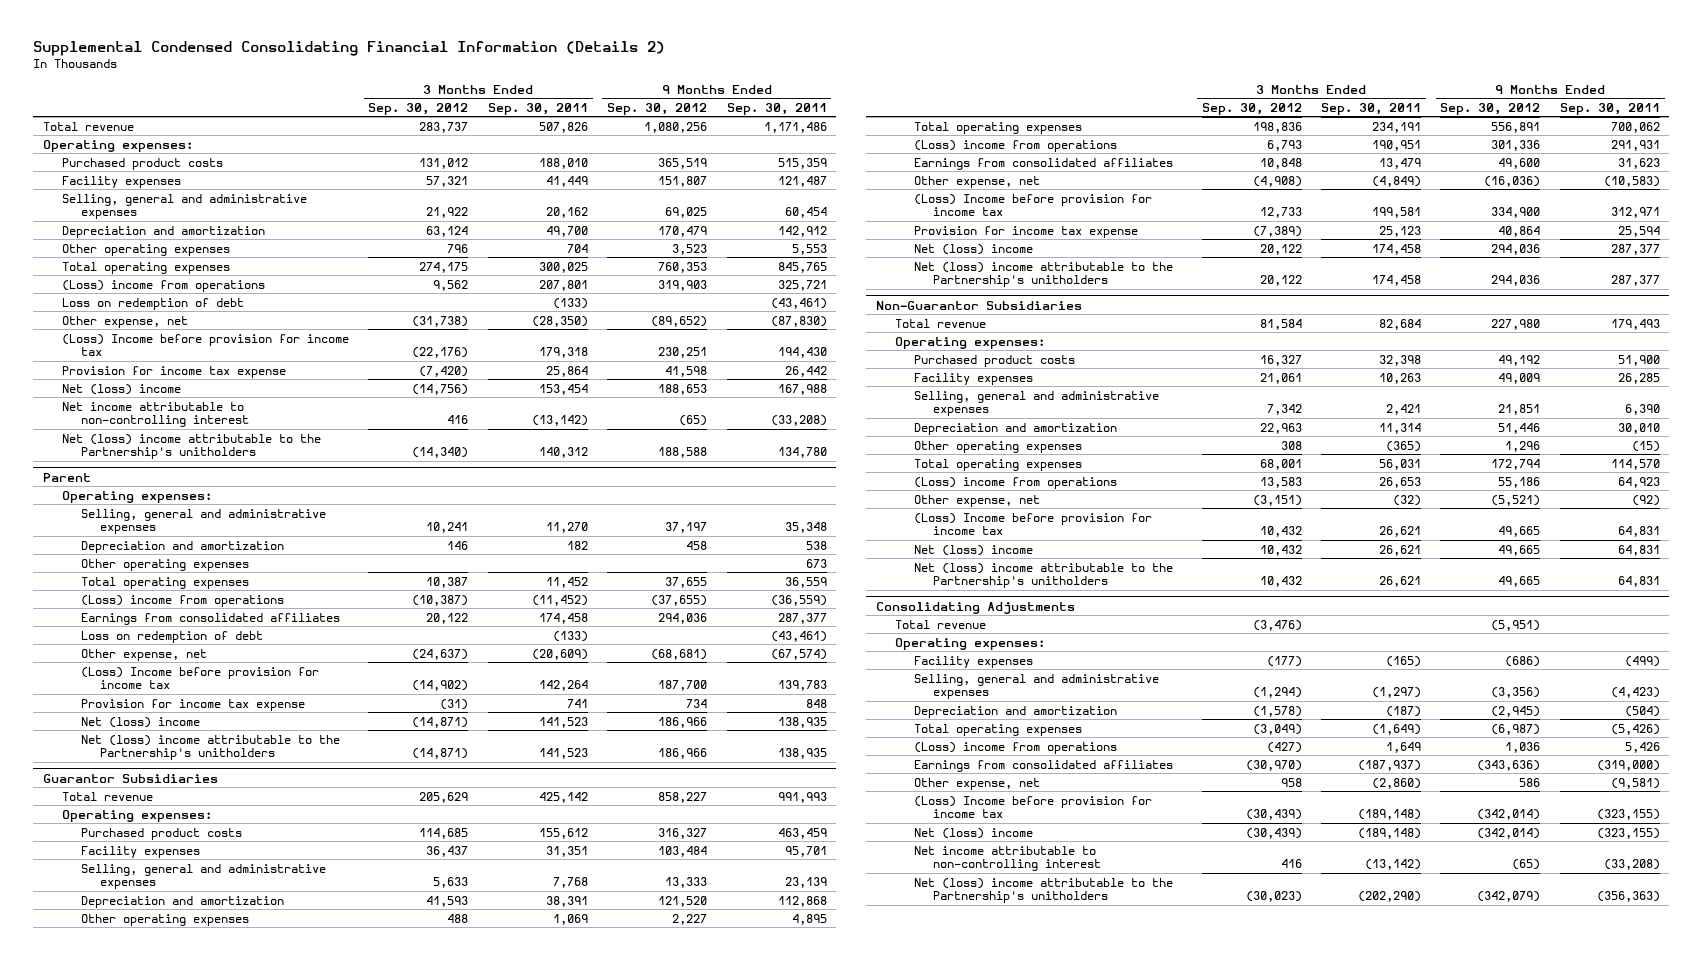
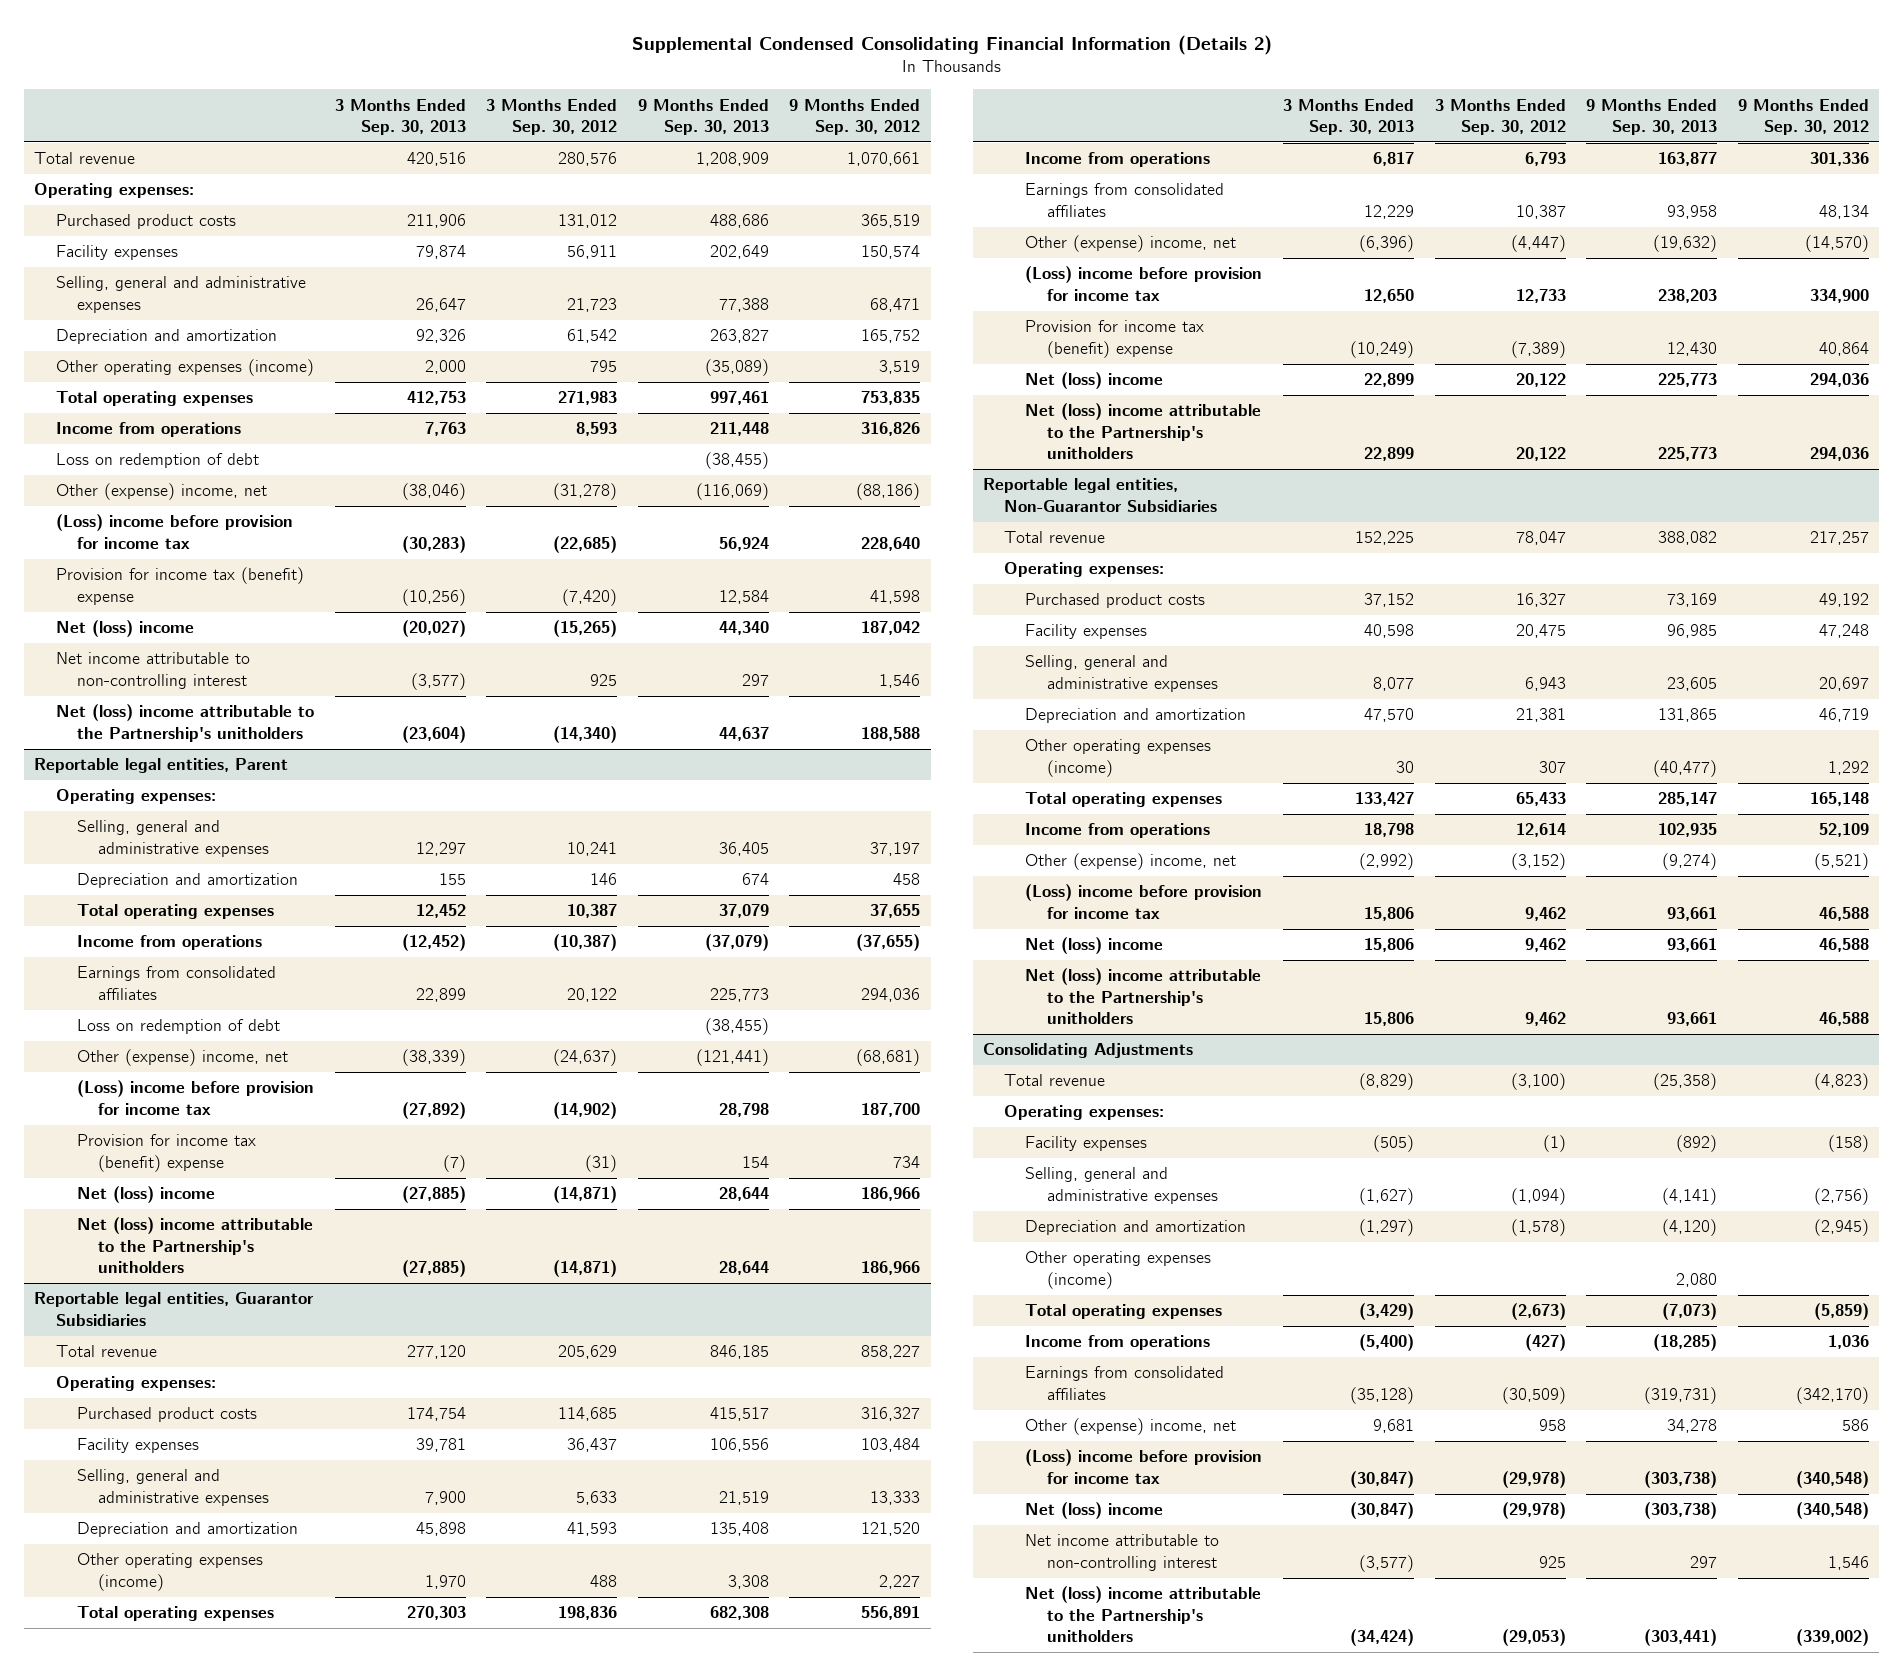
- | 3 Months Ended Sep. 30, 2012 | 3 Months Ended Sep. 30, 2011 | 9 Months Ended Sep. 30, 2012 | 9 Months Ended Sep. 30, 2011
+ | 3 Months Ended Sep. 30, 2013 | 3 Months Ended Sep. 30, 2012 | 9 Months Ended Sep. 30, 2013 | 9 Months Ended Sep. 30, 2012
- Total revenue | 283,737 | 507,826 | 1,080,256 | 1,171,486
+ Total revenue | 420,516 | 280,576 | 1,208,909 | 1,070,661
- Facility expenses | 57,321 | 41,449 | 151,807 | 121,487
- Selling, general and administrative expenses | 21,922 | 20,162 | 69,025 | 60,454
- Depreciation and amortization | 63,124 | 49,700 | 170,479 | 142,912
- Other operating expenses | 796 | 704 | 3,523 | 5,553
- Total operating expenses | 274,175 | 300,025 | 760,353 | 845,765
- (Loss) income from operations | 9,562 | 207,801 | 319,903 | 325,721
+ Facility expenses | 79,874 | 56,911 | 202,649 | 150,574
+ Selling, general and administrative expenses | 26,647 | 21,723 | 77,388 | 68,471
+ Depreciation and amortization | 92,326 | 61,542 | 263,827 | 165,752
+ Other operating expenses (income) | 2,000 | 795 | (35,089) | 3,519
+ Total operating expenses | 412,753 | 271,983 | 997,461 | 753,835
+ Income from operations | 7,763 | 8,593 | 211,448 | 316,826
- Other expense, net | (31,738) | (28,350) | (89,652) | (87,830)
- (Loss) Income before provision for income tax | (22,176) | 179,318 | 230,251 | 194,430
- Provision for income tax expense | (7,420) | 25,864 | 41,598 | 26,442
- Net (loss) income | (14,756) | 153,454 | 188,653 | 167,988
- Net income attributable to non-controlling interest | 416 | (13,142) | (65) | (33,208)
+ Other (expense) income, net | (38,046) | (31,278) | (116,069) | (88,186)
+ (Loss) income before provision for income tax | (30,283) | (22,685) | 56,924 | 228,640
+ Provision for income tax (benefit) expense | (10,256) | (7,420) | 12,584 | 41,598
+ Net (loss) income | (20,027) | (15,265) | 44,340 | 187,042
+ Net income attributable to non-controlling interest | (3,577) | 925 | 297 | 1,546
- Parent
+ Reportable legal entities, Parent
- Other operating expenses | | | | 673
- (Loss) income from operations | (10,387) | (11,452) | (37,655) | (36,559)
+ Income from operations | (12,452) | (10,387) | (37,079) | (37,655)
- Other expense, net | (24,637) | (20,609) | (68,681) | (67,574)
- (Loss) Income before provision for income tax | (14,902) | 142,264 | 187,700 | 139,783
- Provision for income tax expense | (31) | 741 | 734 | 848
+ Other (expense) income, net | (38,339) | (24,637) | (121,441) | (68,681)
+ (Loss) income before provision for income tax | (27,892) | (14,902) | 28,798 | 187,700
+ Provision for income tax (benefit) expense | (7) | (31) | 154 | 734
- Guarantor Subsidiaries
+ Reportable legal entities, Guarantor Subsidiaries
- Other operating expenses | 488 | 1,069 | 2,227 | 4,895
+ Other operating expenses (income) | 1,970 | 488 | 3,308 | 2,227
- (Loss) income from operations | 6,793 | 190,951 | 301,336 | 291,931
- Earnings from consolidated affiliates | 10,848 | 13,479 | 49,600 | 31,623
- Other expense, net | (4,908) | (4,849) | (16,036) | (10,583)
- (Loss) Income before provision for income tax | 12,733 | 199,581 | 334,900 | 312,971
- Provision for income tax expense | (7,389) | 25,123 | 40,864 | 25,594
+ Income from operations | 6,817 | 6,793 | 163,877 | 301,336
+ Earnings from consolidated affiliates | 12,229 | 10,387 | 93,958 | 48,134
+ Other (expense) income, net | (6,396) | (4,447) | (19,632) | (14,570)
+ (Loss) income before provision for income tax | 12,650 | 12,733 | 238,203 | 334,900
+ Provision for income tax (benefit) expense | (10,249) | (7,389) | 12,430 | 40,864
- Non-Guarantor Subsidiaries
- Total revenue | 81,584 | 82,684 | 227,980 | 179,493
+ Reportable legal entities, Non-Guarantor Subsidiaries
+ Total revenue | 152,225 | 78,047 | 388,082 | 217,257
- Facility expenses | 21,061 | 10,263 | 49,009 | 26,285
- Selling, general and administrative expenses | 7,342 | 2,421 | 21,851 | 6,390
- Depreciation and amortization | 22,963 | 11,314 | 51,446 | 30,010
- Other operating expenses | 308 | (365) | 1,296 | (15)
- Total operating expenses | 68,001 | 56,031 | 172,794 | 114,570
- (Loss) income from operations | 13,583 | 26,653 | 55,186 | 64,923
- Other expense, net | (3,151) | (32) | (5,521) | (92)
- (Loss) Income before provision for income tax | 10,432 | 26,621 | 49,665 | 64,831
- Net (loss) income | 10,432 | 26,621 | 49,665 | 64,831
- Net (loss) income attributable to the Partnership's unitholders | 10,432 | 26,621 | 49,665 | 64,831
+ Facility expenses | 40,598 | 20,475 | 96,985 | 47,248
+ Selling, general and administrative expenses | 8,077 | 6,943 | 23,605 | 20,697
+ Depreciation and amortization | 47,570 | 21,381 | 131,865 | 46,719
+ Other operating expenses (income) | 30 | 307 | (40,477) | 1,292
+ Total operating expenses | 133,427 | 65,433 | 285,147 | 165,148
+ Income from operations | 18,798 | 12,614 | 102,935 | 52,109
+ Other (expense) income, net | (2,992) | (3,152) | (9,274) | (5,521)
+ (Loss) income before provision for income tax | 15,806 | 9,462 | 93,661 | 46,588
+ Net (loss) income | 15,806 | 9,462 | 93,661 | 46,588
+ Net (loss) income attributable to the Partnership's unitholders | 15,806 | 9,462 | 93,661 | 46,588
@ Consolidating Adjustments
- Total revenue | (3,476) | | (5,951) |
+ Total revenue | (8,829) | (3,100) | (25,358) | (4,823)
- Facility expenses | (177) | (165) | (686) | (499)
- Selling, general and administrative expenses | (1,294) | (1,297) | (3,356) | (4,423)
+ Facility expenses | (505) | (1) | (892) | (158)
+ Selling, general and administrative expenses | (1,627) | (1,094) | (4,141) | (2,756)
- Total operating expenses | (3,049) | (1,649) | (6,987) | (5,426)
- (Loss) income from operations | (427) | 1,649 | 1,036 | 5,426
- Earnings from consolidated affiliates | (30,970) | (187,937) | (343,636) | (319,000)
- Other expense, net | 958 | (2,860) | 586 | (9,581)
- (Loss) Income before provision for income tax | (30,439) | (189,148) | (342,014) | (323,155)
- Net (loss) income | (30,439) | (189,148) | (342,014) | (323,155)
- Net income attributable to non-controlling interest | 416 | (13,142) | (65) | (33,208)
- Net (loss) income attributable to the Partnership's unitholders | (30,023) | (202,290) | (342,079) | (356,363)
+ Other operating expenses (income) | | | 2,080 |
+ Total operating expenses | (3,429) | (2,673) | (7,073) | (5,859)
+ Income from operations | (5,400) | (427) | (18,285) | 1,036
+ Earnings from consolidated affiliates | (35,128) | (30,509) | (319,731) | (342,170)
+ Other (expense) income, net | 9,681 | 958 | 34,278 | 586
+ (Loss) income before provision for income tax | (30,847) | (29,978) | (303,738) | (340,548)
+ Net (loss) income | (30,847) | (29,978) | (303,738) | (340,548)
+ Net income attributable to non-controlling interest | (3,577) | 925 | 297 | 1,546
+ Net (loss) income attributable to the Partnership's unitholders | (34,424) | (29,053) | (303,441) | (339,002)

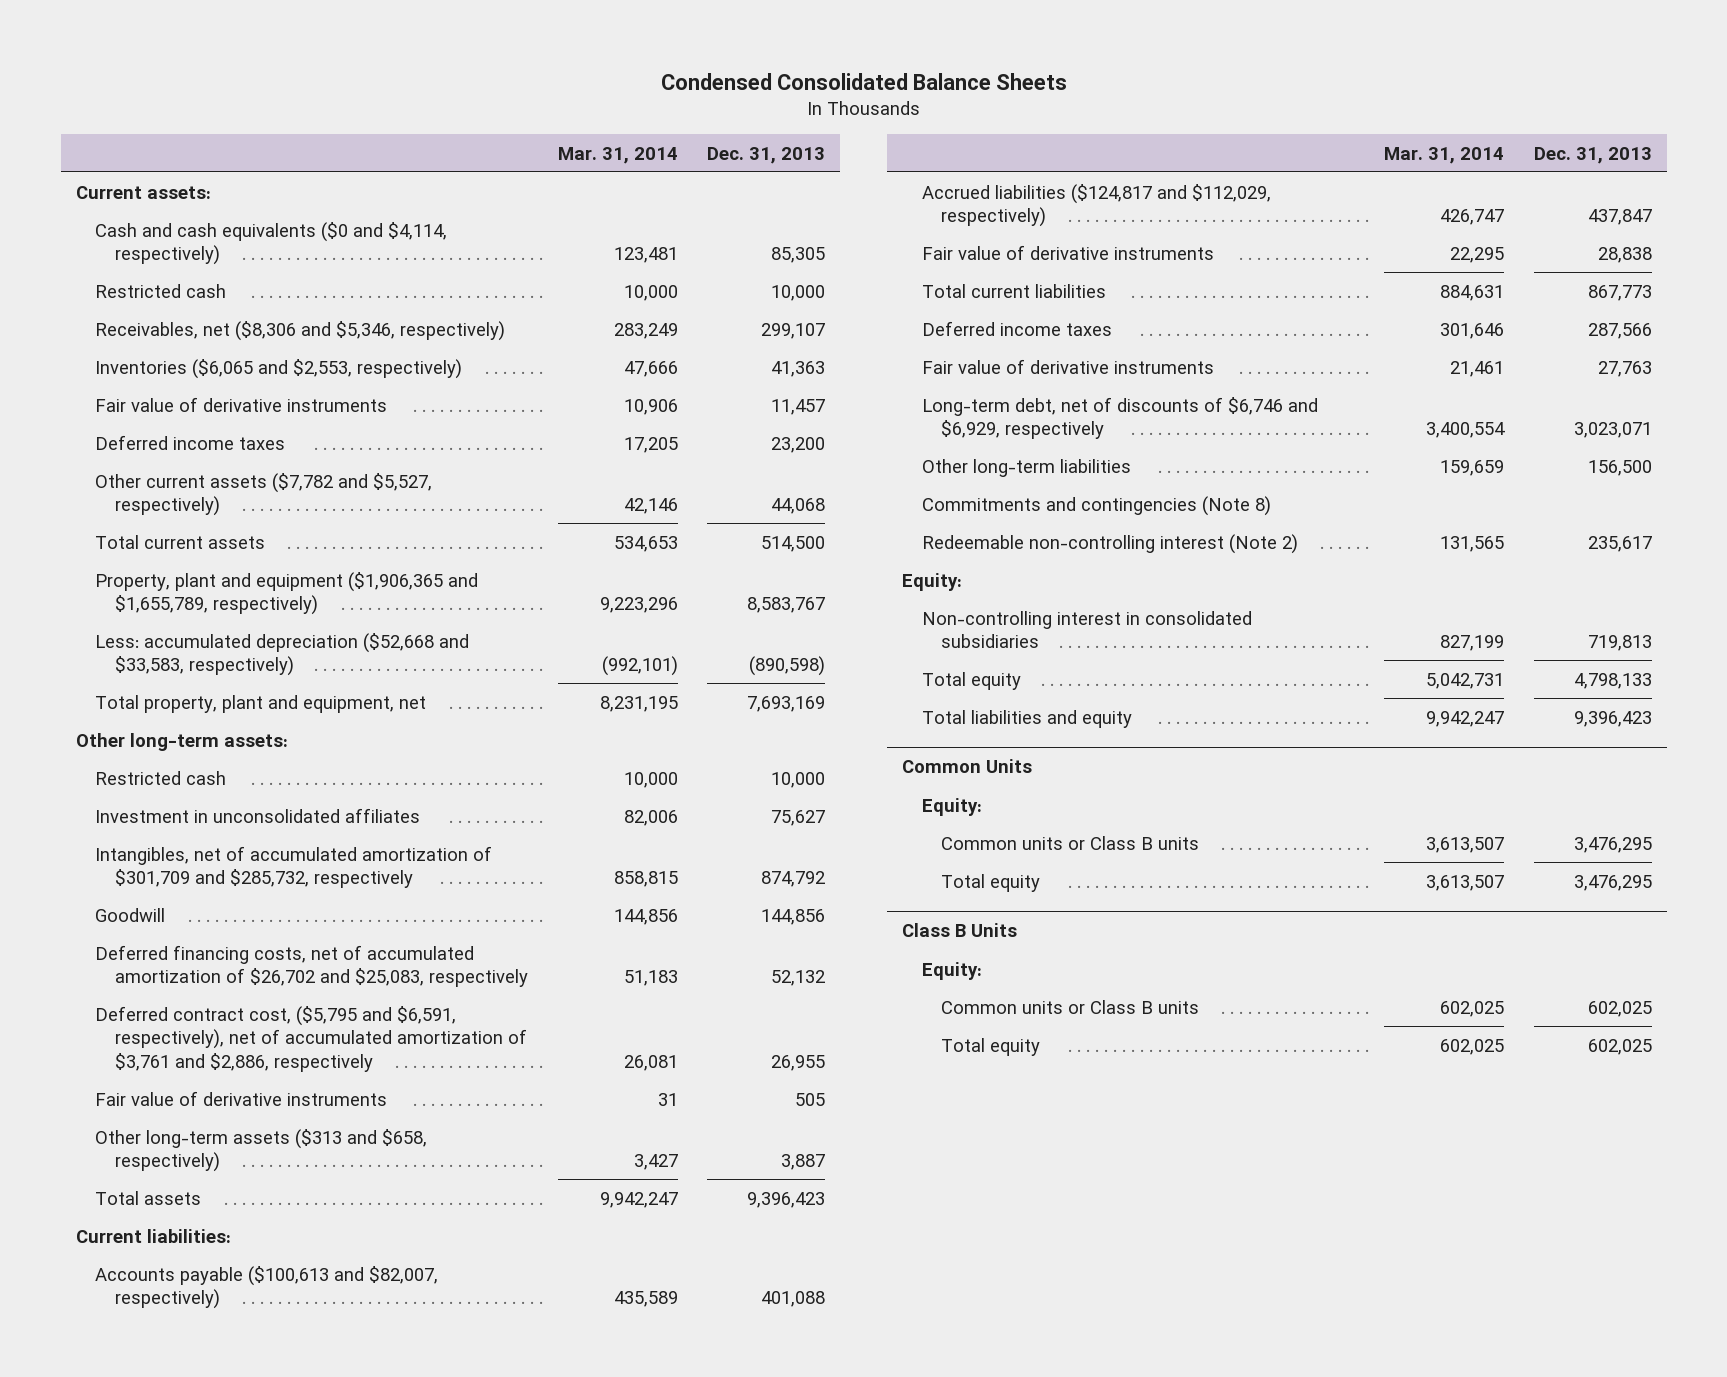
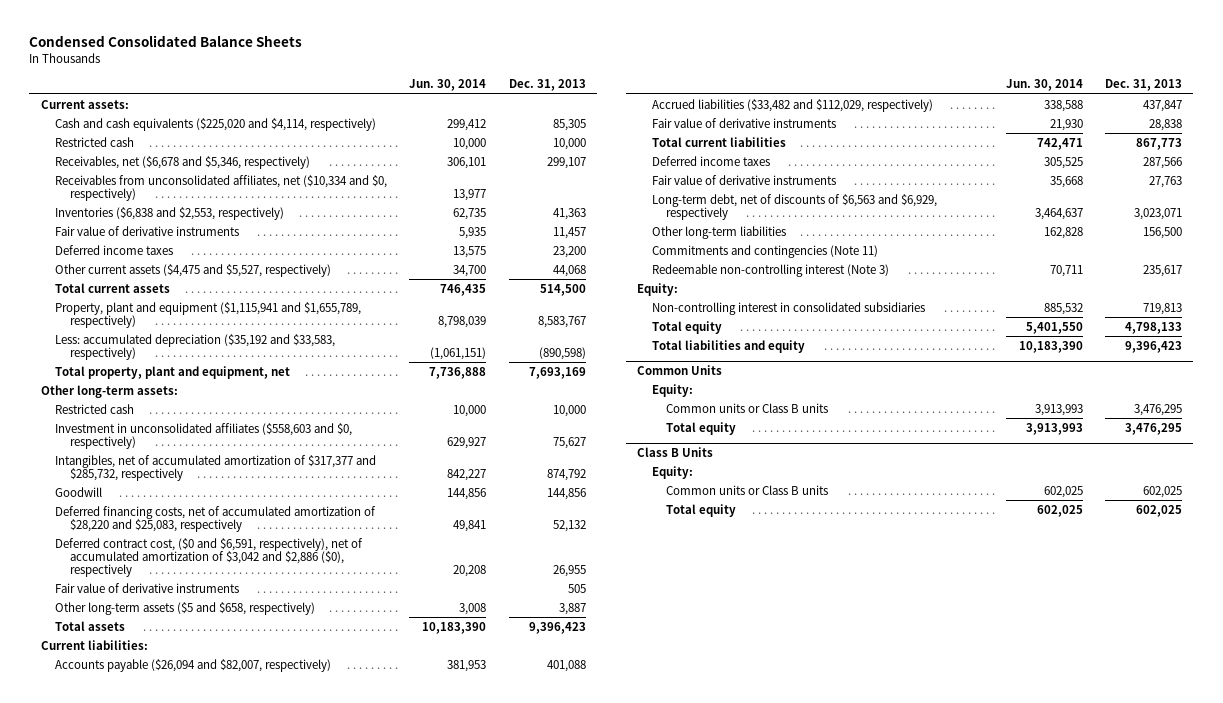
- | Mar. 31, 2014 | Dec. 31, 2013
+ | Jun. 30, 2014 | Dec. 31, 2013
- Cash and cash equivalents ($0 and $4,114, respectively) | 123,481 | 85,305
+ Cash and cash equivalents ($225,020 and $4,114, respectively) | 299,412 | 85,305
- Receivables, net ($8,306 and $5,346, respectively) | 283,249 | 299,107
- Inventories ($6,065 and $2,553, respectively) | 47,666 | 41,363
+ Receivables, net ($6,678 and $5,346, respectively) | 306,101 | 299,107
+ Receivables from unconsolidated affiliates, net ($10,334 and $0, respectively) | 13,977 |
+ Inventories ($6,838 and $2,553, respectively) | 62,735 | 41,363
- Other current assets ($7,782 and $5,527, respectively) | 42,146 | 44,068
+ Other current assets ($4,475 and $5,527, respectively) | 34,700 | 44,068
- Property, plant and equipment ($1,906,365 and $1,655,789, respectively) | 9,223,296 | 8,583,767
- Less: accumulated depreciation ($52,668 and $33,583, respectively) | (992,101) | (890,598)
+ Property, plant and equipment ($1,115,941 and $1,655,789, respectively) | 8,798,039 | 8,583,767
+ Less: accumulated depreciation ($35,192 and $33,583, respectively) | (1,061,151) | (890,598)
- Investment in unconsolidated affiliates | 82,006 | 75,627
- Intangibles, net of accumulated amortization of $301,709 and $285,732, respectively | 858,815 | 874,792
+ Investment in unconsolidated affiliates ($558,603 and $0, respectively) | 629,927 | 75,627
+ Intangibles, net of accumulated amortization of $317,377 and $285,732, respectively | 842,227 | 874,792
- Deferred financing costs, net of accumulated amortization of $26,702 and $25,083, respectively | 51,183 | 52,132
- Deferred contract cost, ($5,795 and $6,591, respectively), net of accumulated amortization of $3,761 and $2,886, respectively | 26,081 | 26,955
+ Deferred financing costs, net of accumulated amortization of $28,220 and $25,083, respectively | 49,841 | 52,132
+ Deferred contract cost, ($0 and $6,591, respectively), net of accumulated amortization of $3,042 and $2,886 ($0), respectively | 20,208 | 26,955
- Other long-term assets ($313 and $658, respectively) | 3,427 | 3,887
+ Other long-term assets ($5 and $658, respectively) | 3,008 | 3,887
- Accounts payable ($100,613 and $82,007, respectively) | 435,589 | 401,088
- Accrued liabilities ($124,817 and $112,029, respectively) | 426,747 | 437,847
+ Accounts payable ($26,094 and $82,007, respectively) | 381,953 | 401,088
+ Accrued liabilities ($33,482 and $112,029, respectively) | 338,588 | 437,847
- Long-term debt, net of discounts of $6,746 and $6,929, respectively | 3,400,554 | 3,023,071
+ Long-term debt, net of discounts of $6,563 and $6,929, respectively | 3,464,637 | 3,023,071
- Commitments and contingencies (Note 8)
- Redeemable non-controlling interest (Note 2) | 131,565 | 235,617
+ Commitments and contingencies (Note 11)
+ Redeemable non-controlling interest (Note 3) | 70,711 | 235,617

